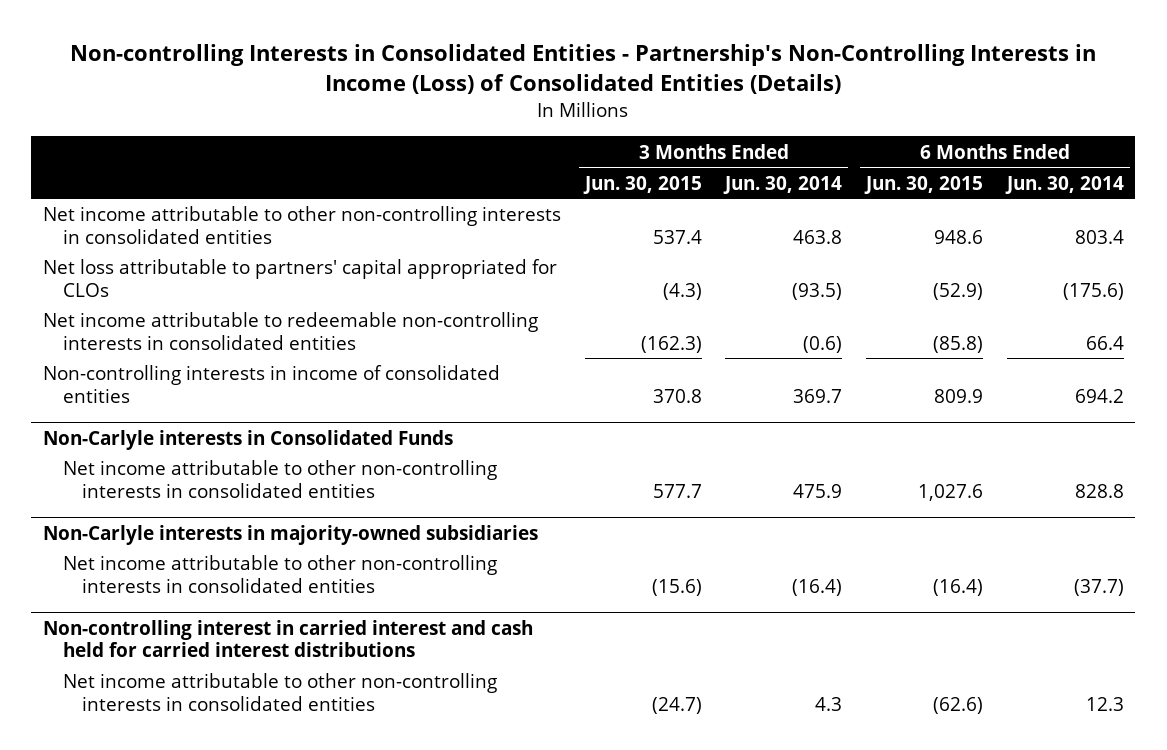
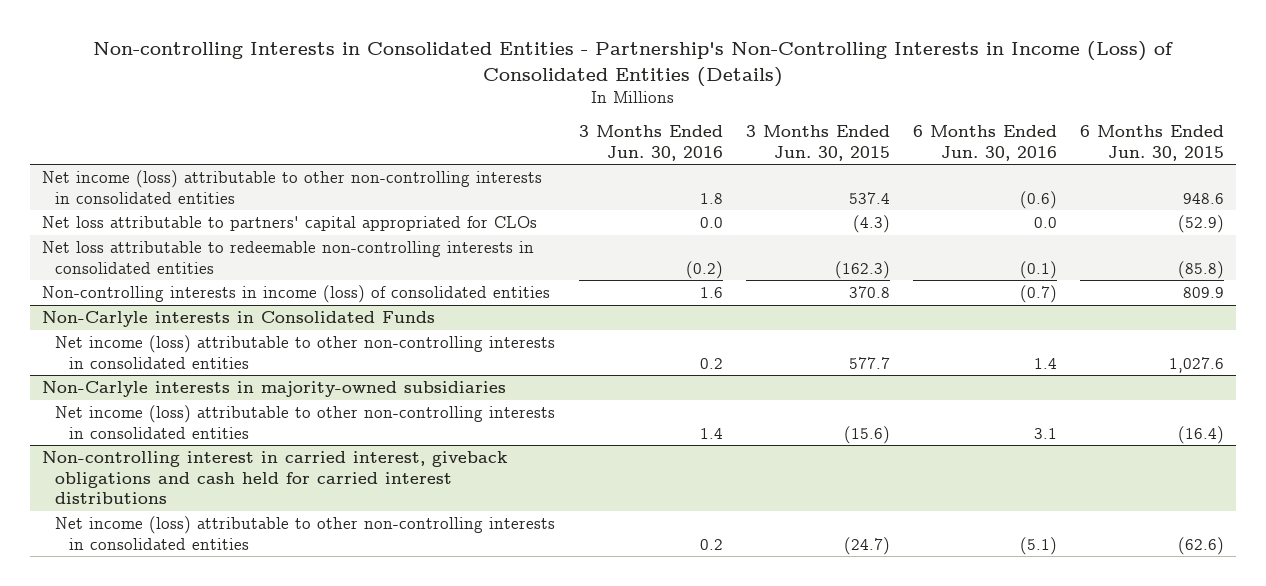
- | 3 Months Ended Jun. 30, 2015 | 3 Months Ended Jun. 30, 2014 | 6 Months Ended Jun. 30, 2015 | 6 Months Ended Jun. 30, 2014
+ | 3 Months Ended Jun. 30, 2016 | 3 Months Ended Jun. 30, 2015 | 6 Months Ended Jun. 30, 2016 | 6 Months Ended Jun. 30, 2015
- Net income attributable to other non-controlling interests in consolidated entities | 537.4 | 463.8 | 948.6 | 803.4
+ Net income (loss) attributable to other non-controlling interests in consolidated entities | 1.8 | 537.4 | (0.6) | 948.6
- Net income attributable to redeemable non-controlling interests in consolidated entities | (162.3) | (0.6) | (85.8) | 66.4
- Non-controlling interests in income of consolidated entities | 370.8 | 369.7 | 809.9 | 694.2
+ Net loss attributable to redeemable non-controlling interests in consolidated entities | (0.2) | (162.3) | (0.1) | (85.8)
+ Non-controlling interests in income (loss) of consolidated entities | 1.6 | 370.8 | (0.7) | 809.9
@ Non-Carlyle interests in Consolidated Funds
- Net income attributable to other non-controlling interests in consolidated entities | 577.7 | 475.9 | 1,027.6 | 828.8
+ Net income (loss) attributable to other non-controlling interests in consolidated entities | 0.2 | 577.7 | 1.4 | 1,027.6
@ Non-Carlyle interests in majority-owned subsidiaries
- Net income attributable to other non-controlling interests in consolidated entities | (15.6) | (16.4) | (16.4) | (37.7)
- Non-controlling interest in carried interest and cash held for carried interest distributions
- Net income attributable to other non-controlling interests in consolidated entities | (24.7) | 4.3 | (62.6) | 12.3
@ Non-Carlyle interests in majority-owned subsidiaries
+ Net income (loss) attributable to other non-controlling interests in consolidated entities | 1.4 | (15.6) | 3.1 | (16.4)
+ Non-controlling interest in carried interest, giveback obligations and cash held for carried interest distributions
+ Net income (loss) attributable to other non-controlling interests in consolidated entities | 0.2 | (24.7) | (5.1) | (62.6)

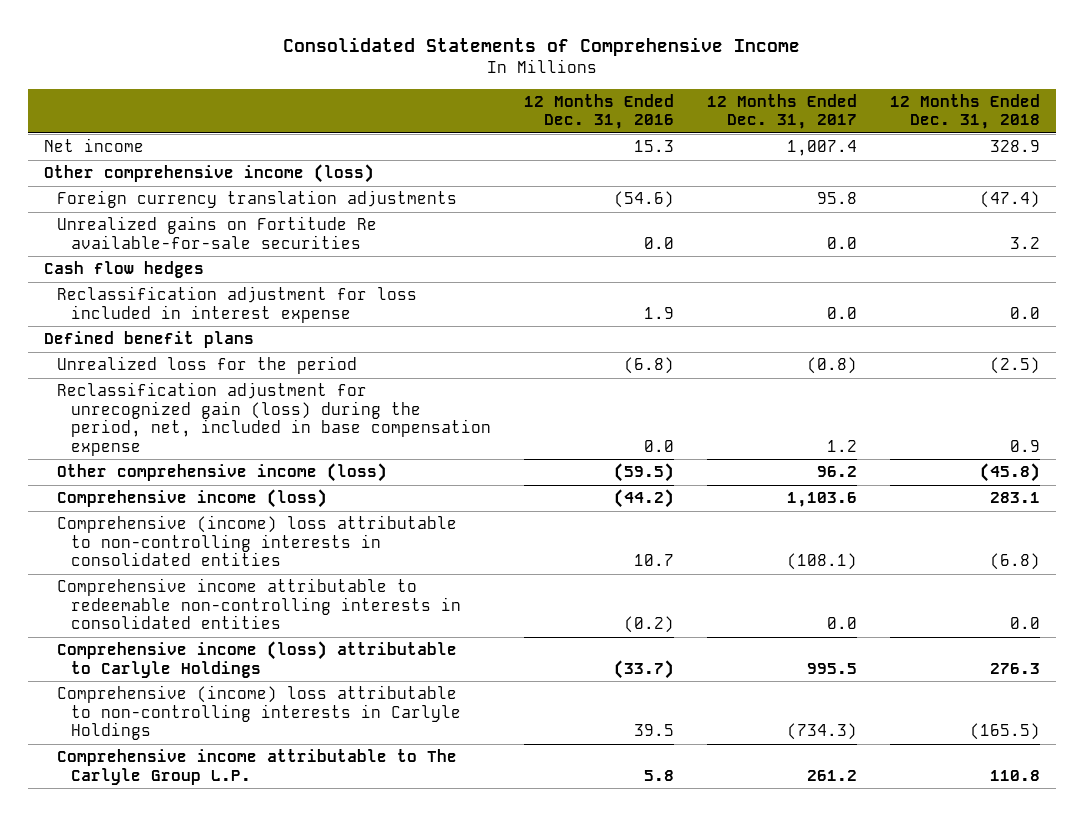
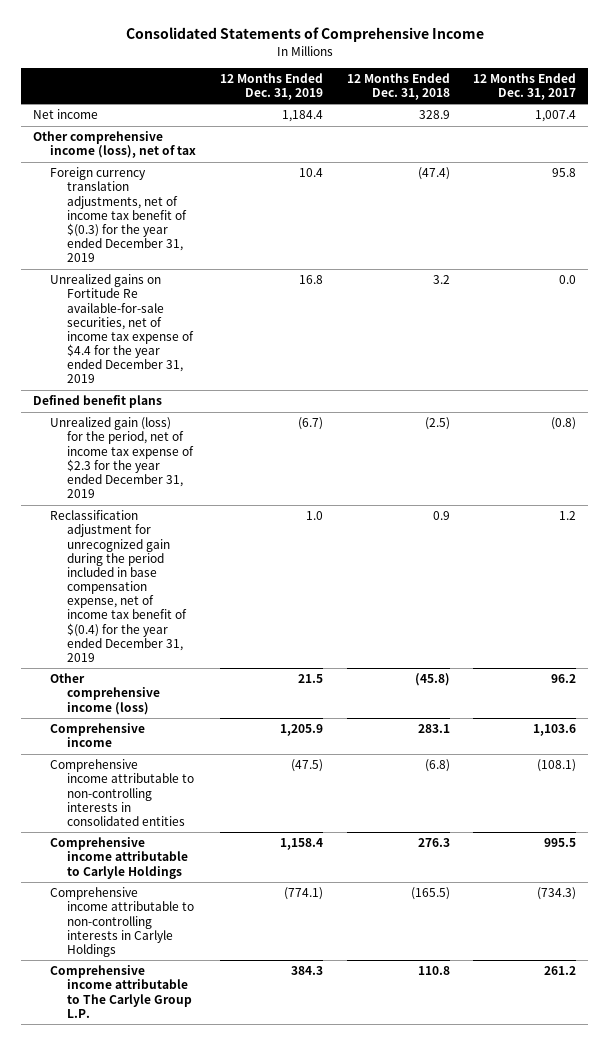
- | 12 Months Ended Dec. 31, 2016 | 12 Months Ended Dec. 31, 2017 | 12 Months Ended Dec. 31, 2018
+ | 12 Months Ended Dec. 31, 2019 | 12 Months Ended Dec. 31, 2018 | 12 Months Ended Dec. 31, 2017
- Other comprehensive income (loss)
- Foreign currency translation adjustments | (54.6) | 95.8 | (47.4)
- Unrealized gains on Fortitude Re available-for-sale securities | 0.0 | 0.0 | 3.2
- Cash flow hedges
- Reclassification adjustment for loss included in interest expense | 1.9 | 0.0 | 0.0
+ Other comprehensive income (loss), net of tax
+ Foreign currency translation adjustments, net of income tax benefit of $(0.3) for the year ended December 31, 2019 | 10.4 | (47.4) | 95.8
+ Unrealized gains on Fortitude Re available-for-sale securities, net of income tax expense of $4.4 for the year ended December 31, 2019 | 16.8 | 3.2 | 0.0
- Unrealized loss for the period | (6.8) | (0.8) | (2.5)
- Reclassification adjustment for unrecognized gain (loss) during the period, net, included in base compensation expense | 0.0 | 1.2 | 0.9
+ Unrealized gain (loss) for the period, net of income tax expense of $2.3 for the year ended December 31, 2019 | (6.7) | (2.5) | (0.8)
+ Reclassification adjustment for unrecognized gain during the period included in base compensation expense, net of income tax benefit of $(0.4) for the year ended December 31, 2019 | 1.0 | 0.9 | 1.2
- Comprehensive income (loss) | (44.2) | 1,103.6 | 283.1
- Comprehensive (income) loss attributable to non-controlling interests in consolidated entities | 10.7 | (108.1) | (6.8)
- Comprehensive income attributable to redeemable non-controlling interests in consolidated entities | (0.2) | 0.0 | 0.0
- Comprehensive income (loss) attributable to Carlyle Holdings | (33.7) | 995.5 | 276.3
- Comprehensive (income) loss attributable to non-controlling interests in Carlyle Holdings | 39.5 | (734.3) | (165.5)
+ Comprehensive income | 1,205.9 | 283.1 | 1,103.6
+ Comprehensive income attributable to non-controlling interests in consolidated entities | (47.5) | (6.8) | (108.1)
+ Comprehensive income attributable to Carlyle Holdings | 1,158.4 | 276.3 | 995.5
+ Comprehensive income attributable to non-controlling interests in Carlyle Holdings | (774.1) | (165.5) | (734.3)

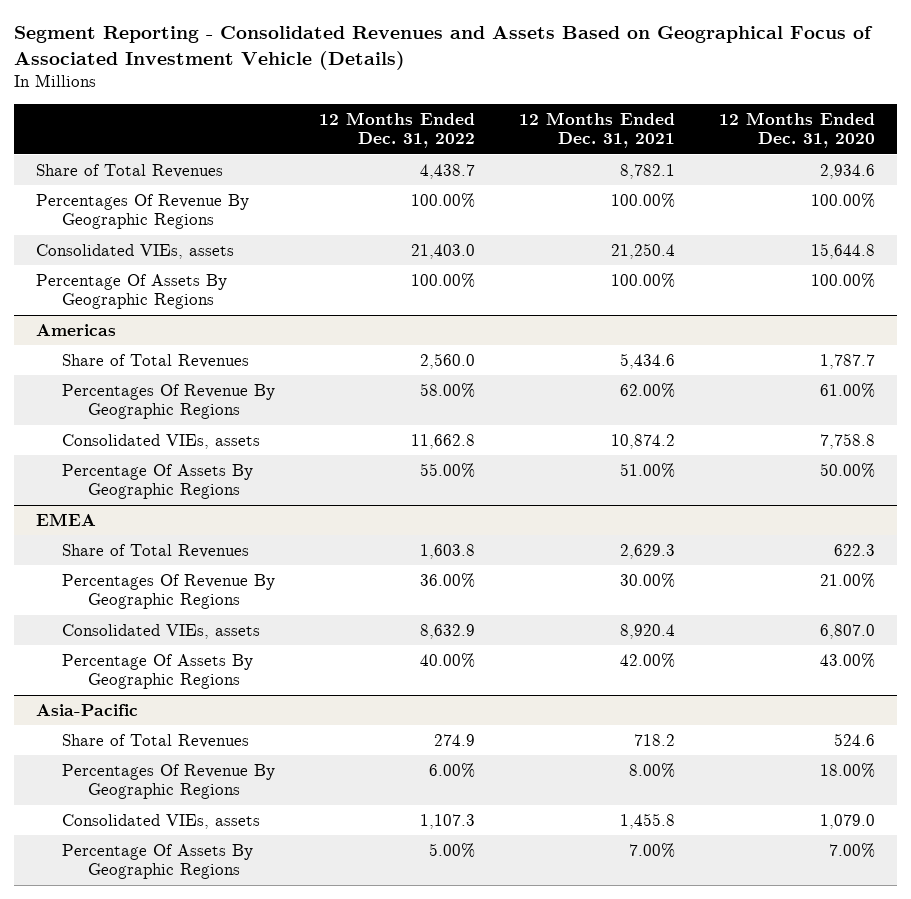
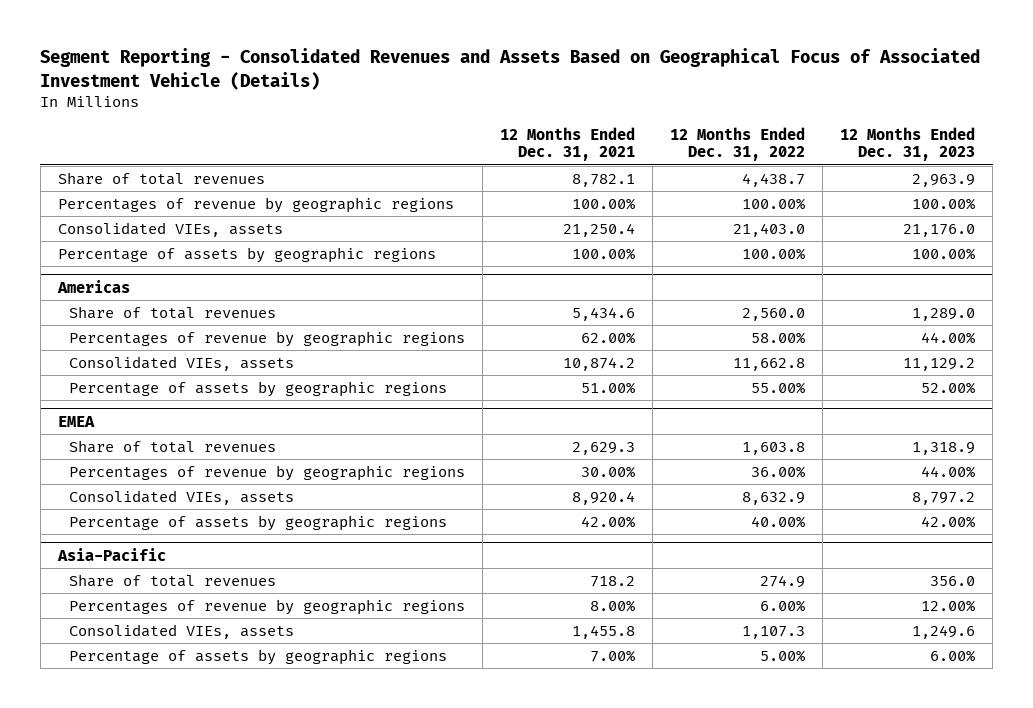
- | 12 Months Ended Dec. 31, 2022 | 12 Months Ended Dec. 31, 2021 | 12 Months Ended Dec. 31, 2020
+ | 12 Months Ended Dec. 31, 2021 | 12 Months Ended Dec. 31, 2022 | 12 Months Ended Dec. 31, 2023
- Share of Total Revenues | 4,438.7 | 8,782.1 | 2,934.6
- Percentages Of Revenue By Geographic Regions | 100.00% | 100.00% | 100.00%
+ Share of total revenues | 8,782.1 | 4,438.7 | 2,963.9
+ Percentages of revenue by geographic regions | 100.00% | 100.00% | 100.00%
- Percentage Of Assets By Geographic Regions | 100.00% | 100.00% | 100.00%
+ Percentage of assets by geographic regions | 100.00% | 100.00% | 100.00%
@ Americas
- Share of Total Revenues | 2,560.0 | 5,434.6 | 1,787.7
- Percentages Of Revenue By Geographic Regions | 58.00% | 62.00% | 61.00%
+ Share of total revenues | 5,434.6 | 2,560.0 | 1,289.0
+ Percentages of revenue by geographic regions | 62.00% | 58.00% | 44.00%
- Percentage Of Assets By Geographic Regions | 55.00% | 51.00% | 50.00%
+ Percentage of assets by geographic regions | 51.00% | 55.00% | 52.00%
@ EMEA
- Share of Total Revenues | 1,603.8 | 2,629.3 | 622.3
- Percentages Of Revenue By Geographic Regions | 36.00% | 30.00% | 21.00%
+ Share of total revenues | 2,629.3 | 1,603.8 | 1,318.9
+ Percentages of revenue by geographic regions | 30.00% | 36.00% | 44.00%
- Percentage Of Assets By Geographic Regions | 40.00% | 42.00% | 43.00%
+ Percentage of assets by geographic regions | 42.00% | 40.00% | 42.00%
@ Asia-Pacific
- Share of Total Revenues | 274.9 | 718.2 | 524.6
- Percentages Of Revenue By Geographic Regions | 6.00% | 8.00% | 18.00%
+ Share of total revenues | 718.2 | 274.9 | 356.0
+ Percentages of revenue by geographic regions | 8.00% | 6.00% | 12.00%
- Percentage Of Assets By Geographic Regions | 5.00% | 7.00% | 7.00%
+ Percentage of assets by geographic regions | 7.00% | 5.00% | 6.00%

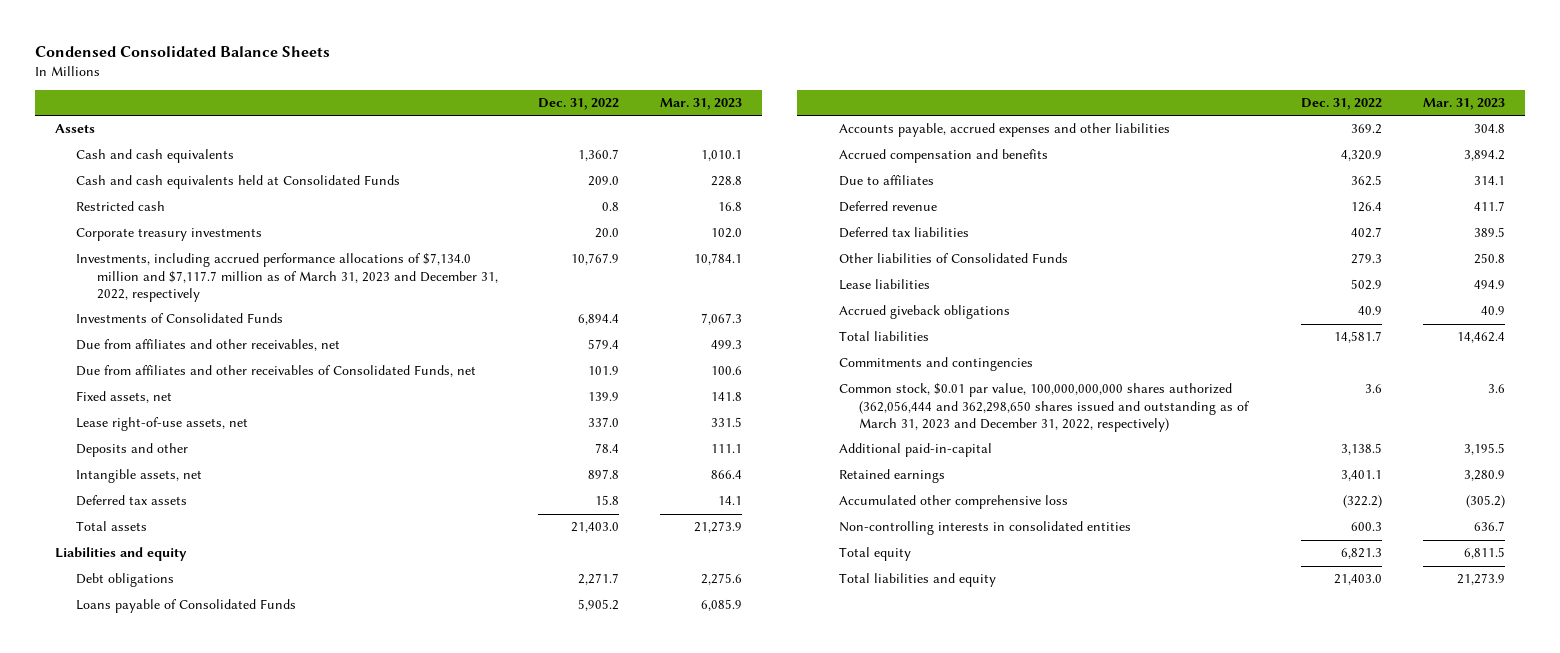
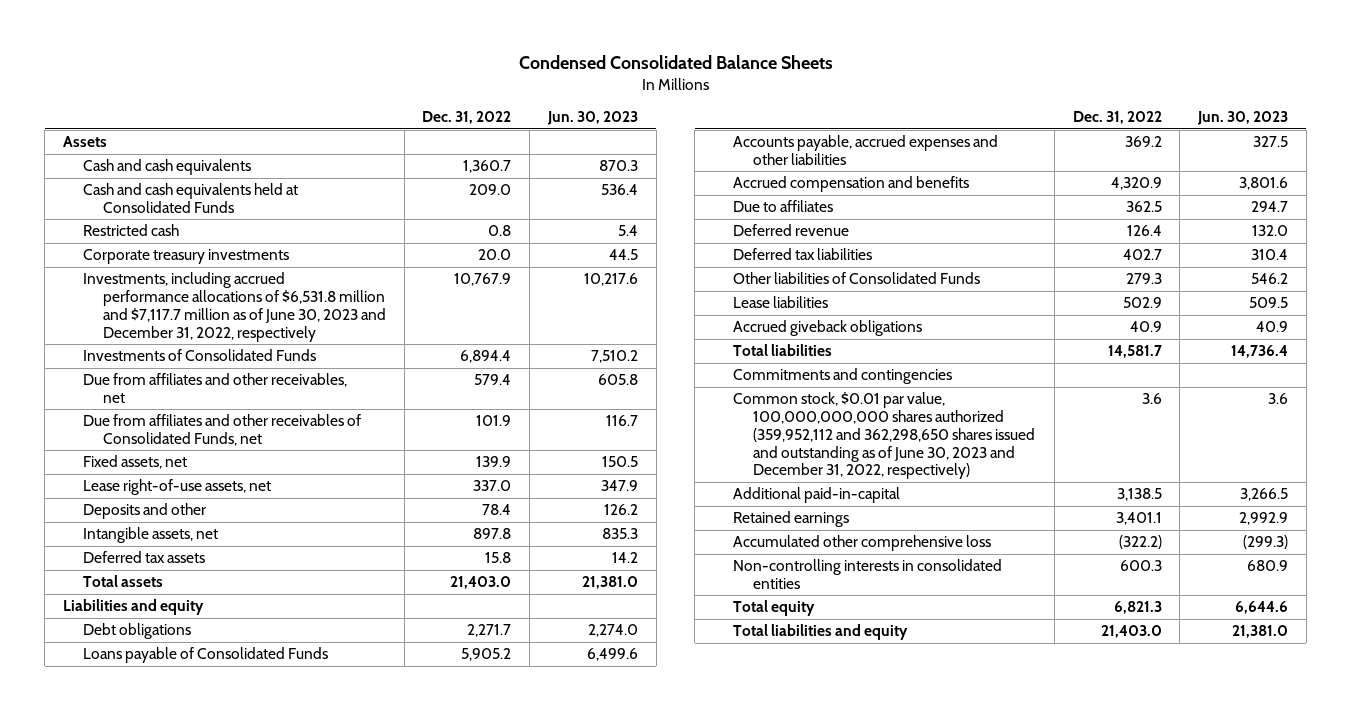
- | Dec. 31, 2022 | Mar. 31, 2023
+ | Dec. 31, 2022 | Jun. 30, 2023
- Investments, including accrued performance allocations of $7,134.0 million and $7,117.7 million as of March 31, 2023 and December 31, 2022, respectively | 10,767.9 | 10,784.1
+ Investments, including accrued performance allocations of $6,531.8 million and $7,117.7 million as of June 30, 2023 and December 31, 2022, respectively | 10,767.9 | 10,217.6
- Common stock, $0.01 par value, 100,000,000,000 shares authorized (362,056,444 and 362,298,650 shares issued and outstanding as of March 31, 2023 and December 31, 2022, respectively) | 3.6 | 3.6
+ Common stock, $0.01 par value, 100,000,000,000 shares authorized (359,952,112 and 362,298,650 shares issued and outstanding as of June 30, 2023 and December 31, 2022, respectively) | 3.6 | 3.6

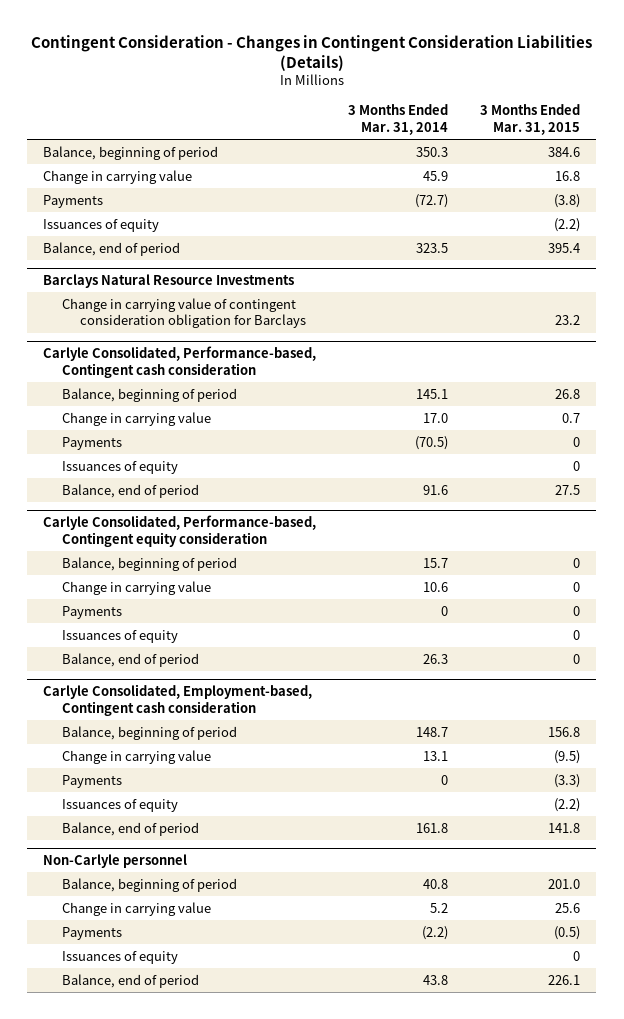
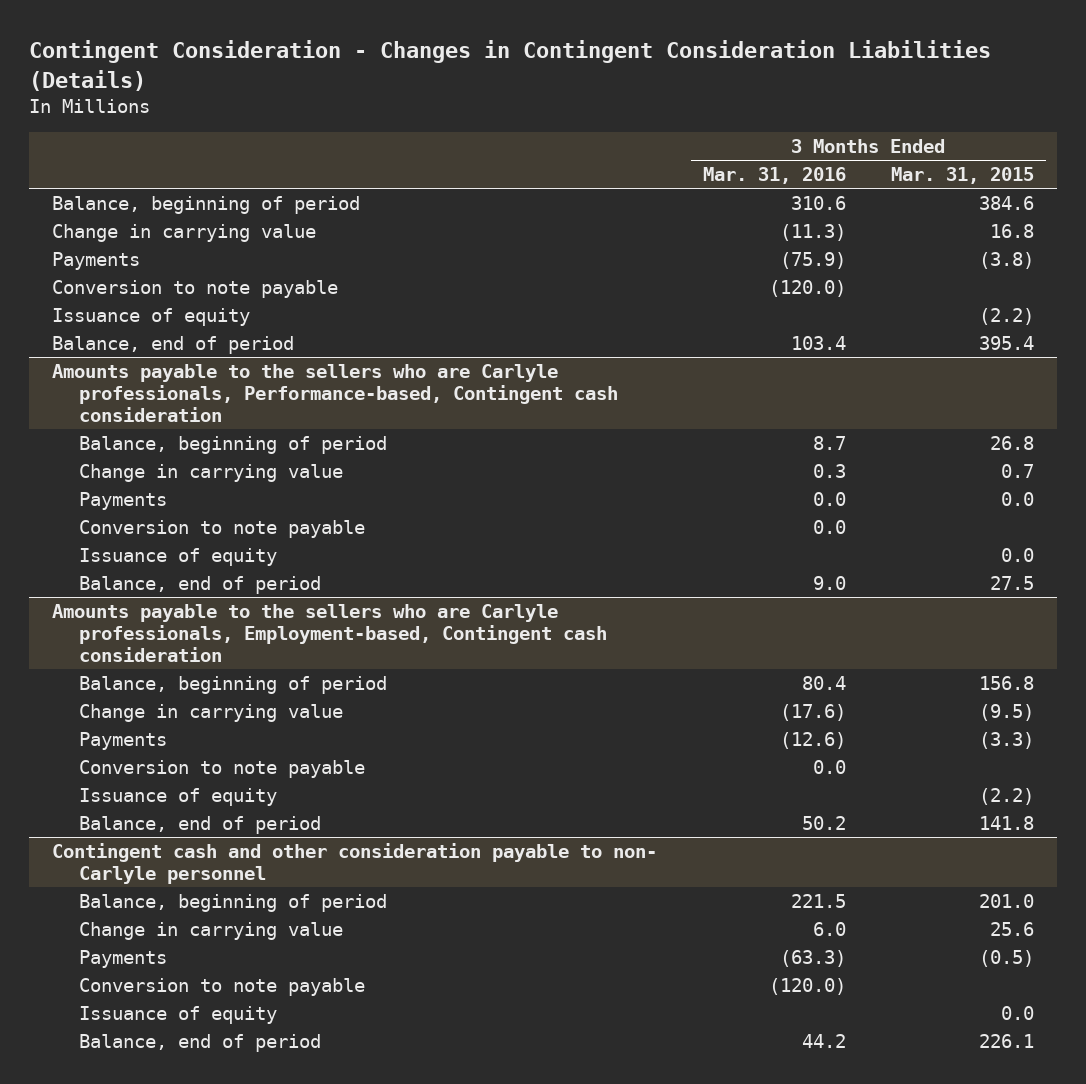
- | 3 Months Ended Mar. 31, 2014 | 3 Months Ended Mar. 31, 2015
+ | 3 Months Ended Mar. 31, 2016 | 3 Months Ended Mar. 31, 2015
- Issuances of equity | | (2.2)
+ Conversion to note payable | (120.0) |
+ Issuance of equity | | (2.2)
- Barclays Natural Resource Investments
- Change in carrying value of contingent consideration obligation for Barclays | | 23.2
- Carlyle Consolidated, Performance-based, Contingent cash consideration
+ Amounts payable to the sellers who are Carlyle professionals, Performance-based, Contingent cash consideration
- Payments | (70.5) | 0
- Issuances of equity | | 0
+ Payments | 0.0 | 0.0
+ Conversion to note payable | 0.0 |
+ Issuance of equity | | 0.0
- Carlyle Consolidated, Performance-based, Contingent equity consideration
- Balance, beginning of period | 15.7 | 0
- Change in carrying value | 10.6 | 0
- Payments | 0 | 0
- Issuances of equity | | 0
- Balance, end of period | 26.3 | 0
- Carlyle Consolidated, Employment-based, Contingent cash consideration
+ Amounts payable to the sellers who are Carlyle professionals, Employment-based, Contingent cash consideration
- Issuances of equity | | (2.2)
+ Conversion to note payable | 0.0 |
+ Issuance of equity | | (2.2)
- Non-Carlyle personnel
+ Contingent cash and other consideration payable to non- Carlyle personnel
- Issuances of equity | | 0
+ Conversion to note payable | (120.0) |
+ Issuance of equity | | 0.0

